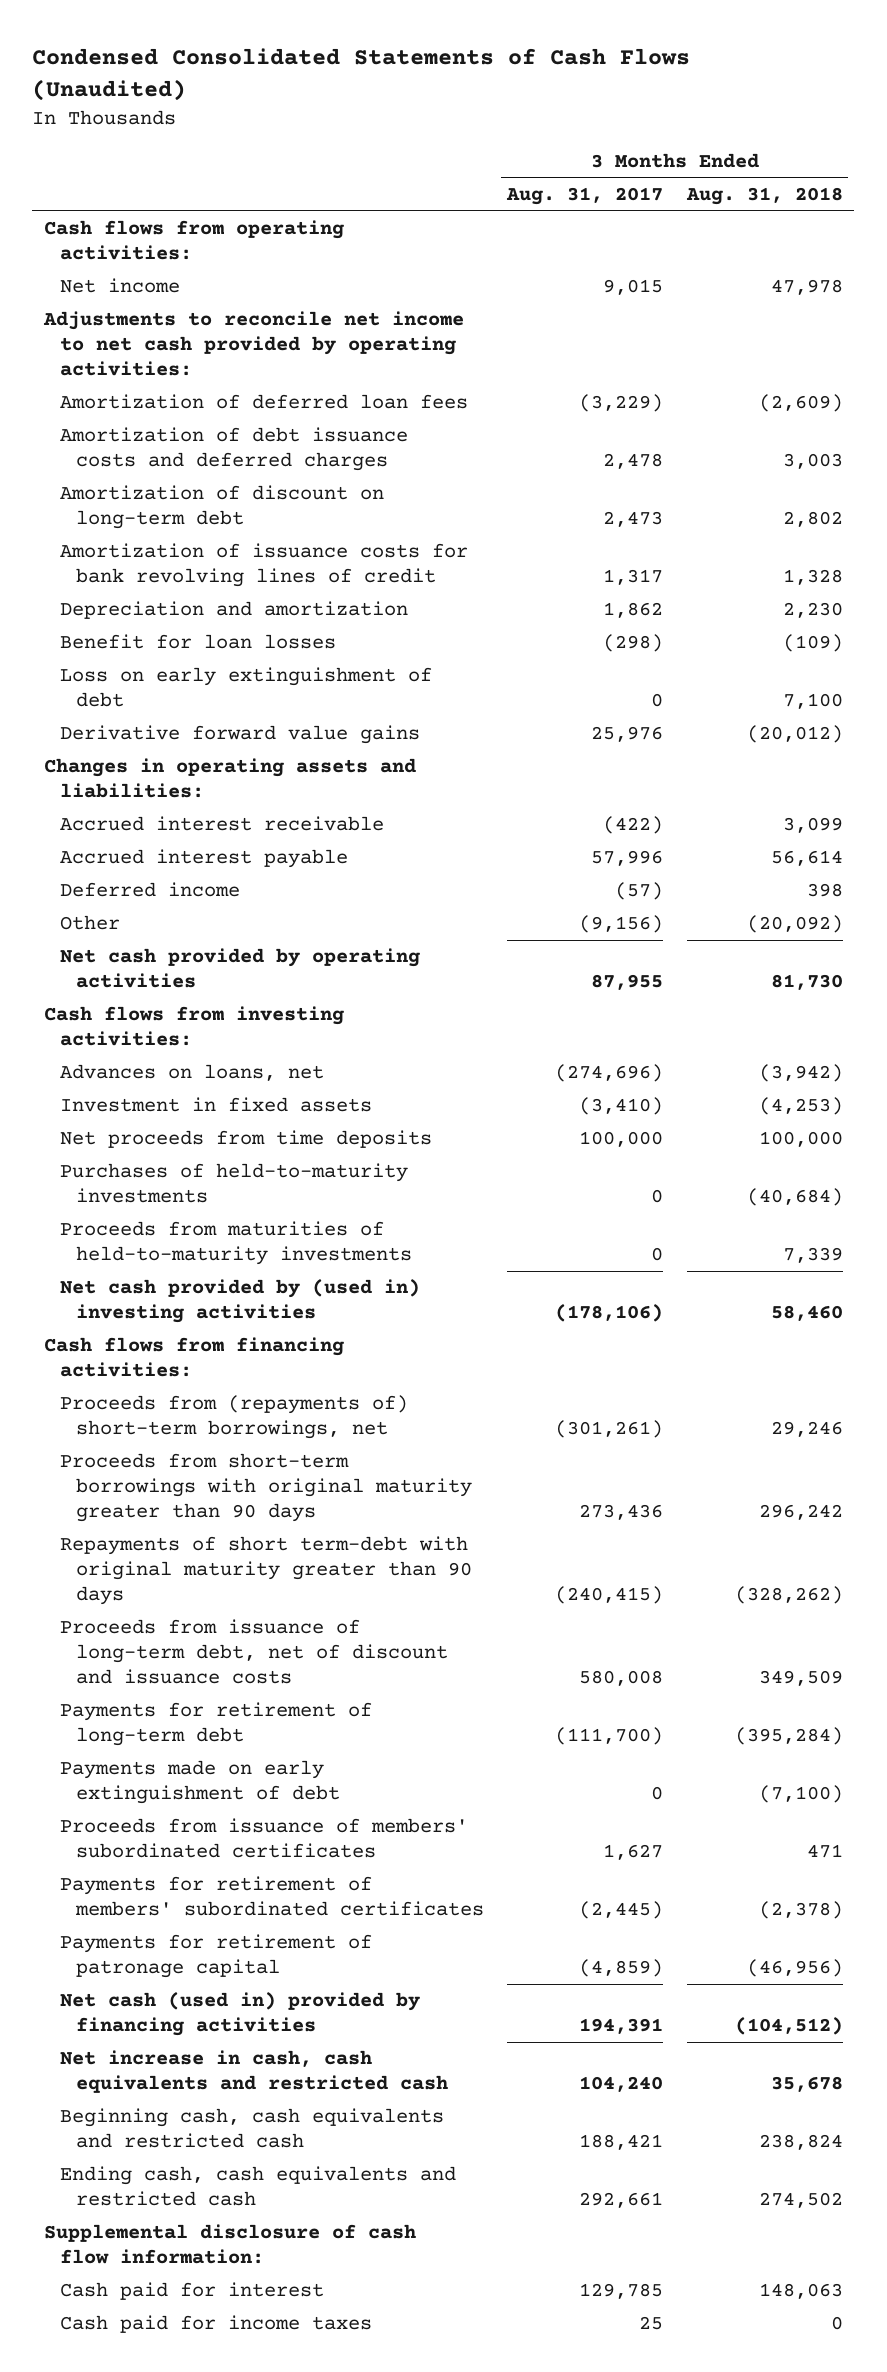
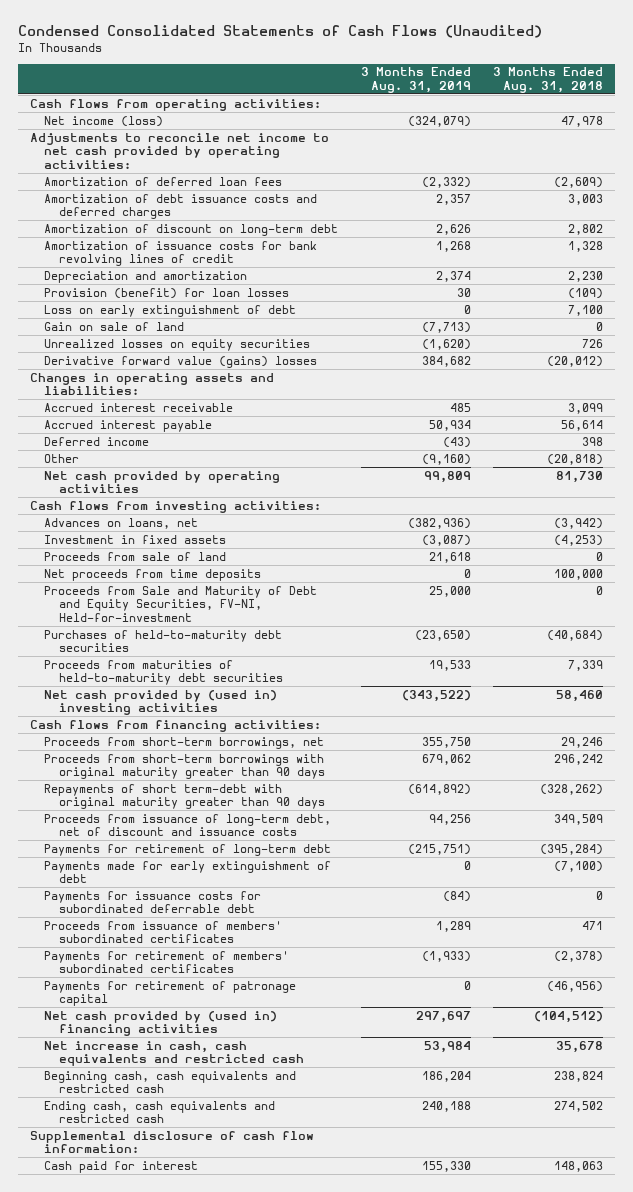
- | 3 Months Ended Aug. 31, 2017 | 3 Months Ended Aug. 31, 2018
+ | 3 Months Ended Aug. 31, 2019 | 3 Months Ended Aug. 31, 2018
- Net income | 9,015 | 47,978
+ Net income (loss) | (324,079) | 47,978
- Benefit for loan losses | (298) | (109)
+ Provision (benefit) for loan losses | 30 | (109)
- Derivative forward value gains | 25,976 | (20,012)
+ Gain on sale of land | (7,713) | 0
+ Unrealized losses on equity securities | (1,620) | 726
+ Derivative forward value (gains) losses | 384,682 | (20,012)
- Other | (9,156) | (20,092)
+ Other | (9,160) | (20,818)
+ Proceeds from sale of land | 21,618 | 0
- Purchases of held-to-maturity investments | 0 | (40,684)
- Proceeds from maturities of held-to-maturity investments | 0 | 7,339
+ Proceeds from Sale and Maturity of Debt and Equity Securities, FV-NI, Held-for-investment | 25,000 | 0
+ Purchases of held-to-maturity debt securities | (23,650) | (40,684)
+ Proceeds from maturities of held-to-maturity debt securities | 19,533 | 7,339
- Proceeds from (repayments of) short-term borrowings, net | (301,261) | 29,246
+ Proceeds from short-term borrowings, net | 355,750 | 29,246
- Payments made on early extinguishment of debt | 0 | (7,100)
+ Payments made for early extinguishment of debt | 0 | (7,100)
+ Payments for issuance costs for subordinated deferrable debt | (84) | 0
- Net cash (used in) provided by financing activities | 194,391 | (104,512)
+ Net cash provided by (used in) financing activities | 297,697 | (104,512)
- Cash paid for income taxes | 25 | 0

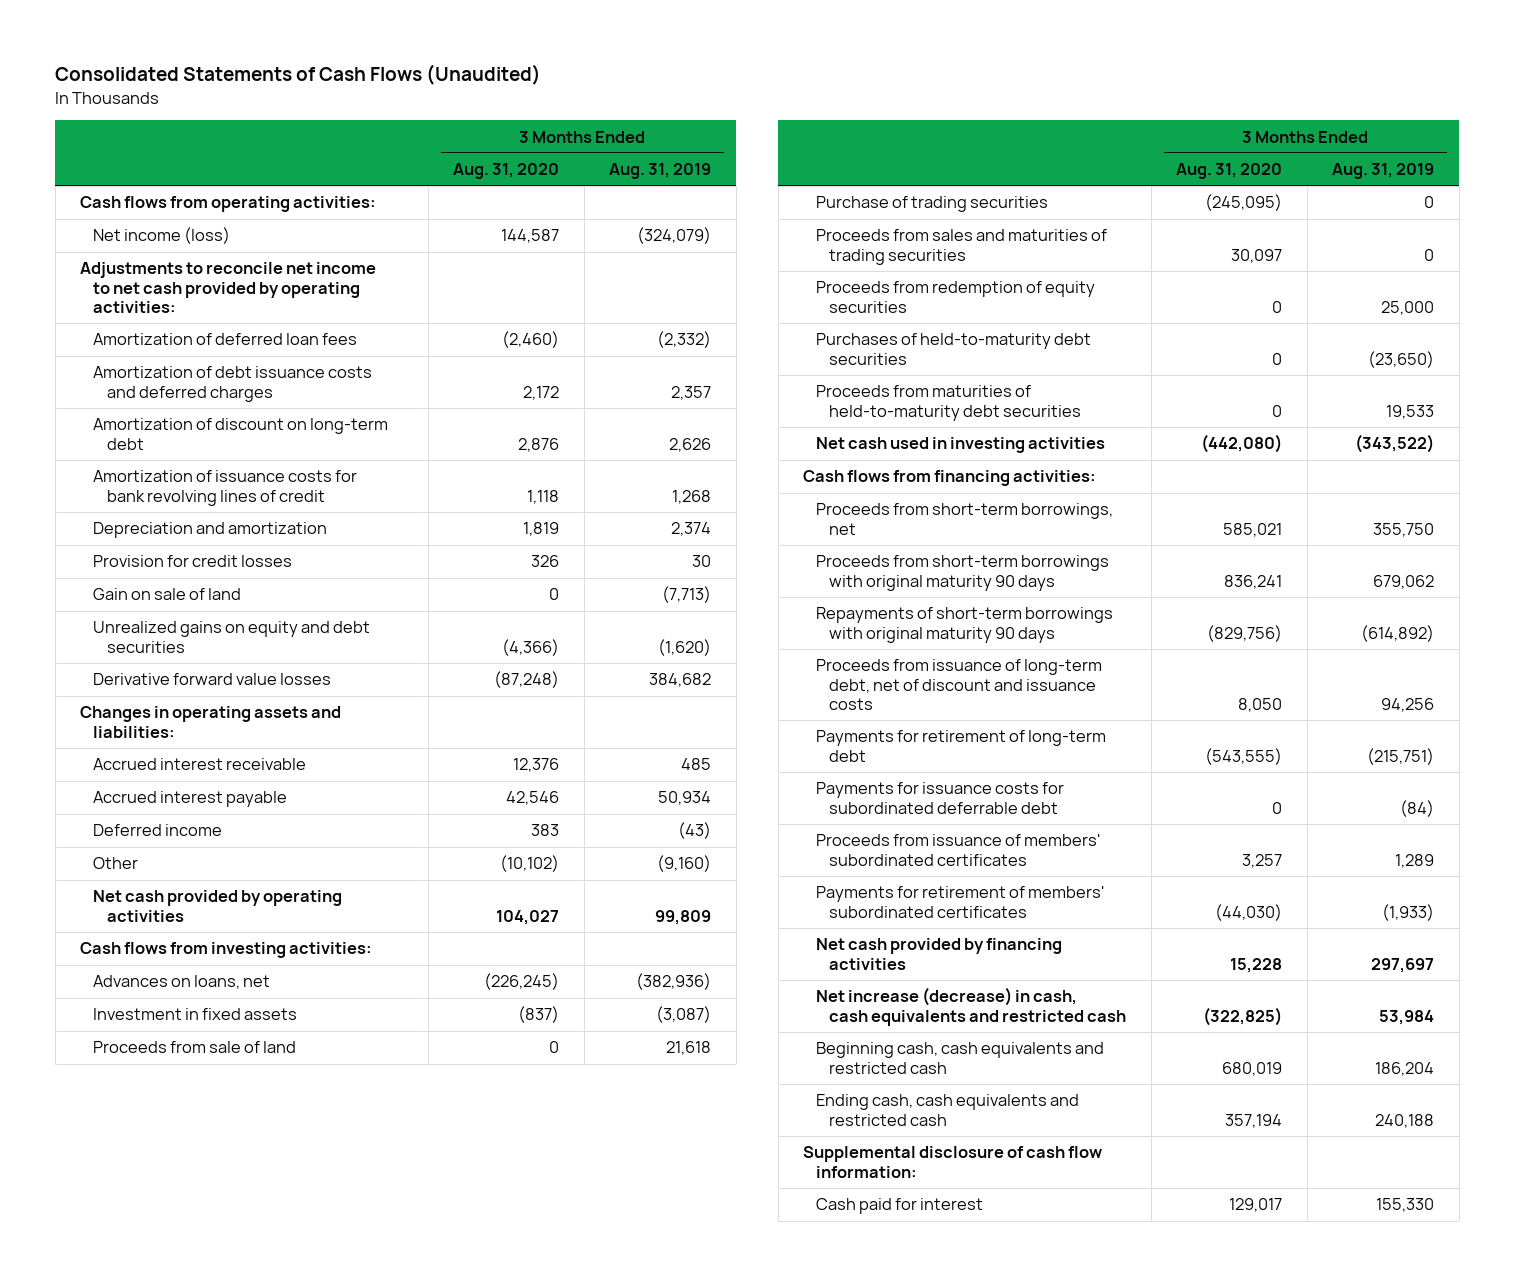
- Condensed Consolidated Statements of Cash Flows (Unaudited)
+ Consolidated Statements of Cash Flows (Unaudited)
- | 3 Months Ended Aug. 31, 2019 | 3 Months Ended Aug. 31, 2018
+ | 3 Months Ended Aug. 31, 2020 | 3 Months Ended Aug. 31, 2019
- Provision (benefit) for loan losses | 30 | (109)
- Loss on early extinguishment of debt | 0 | 7,100
+ Provision for credit losses | 326 | 30
- Unrealized losses on equity securities | (1,620) | 726
- Derivative forward value (gains) losses | 384,682 | (20,012)
+ Unrealized gains on equity and debt securities | (4,366) | (1,620)
+ Derivative forward value losses | (87,248) | 384,682
- Net proceeds from time deposits | 0 | 100,000
- Proceeds from Sale and Maturity of Debt and Equity Securities, FV-NI, Held-for-investment | 25,000 | 0
+ Purchase of trading securities | (245,095) | 0
+ Proceeds from sales and maturities of trading securities | 30,097 | 0
+ Proceeds from redemption of equity securities | 0 | 25,000
- Net cash provided by (used in) investing activities | (343,522) | 58,460
+ Net cash used in investing activities | (442,080) | (343,522)
- Proceeds from short-term borrowings with original maturity greater than 90 days | 679,062 | 296,242
- Repayments of short term-debt with original maturity greater than 90 days | (614,892) | (328,262)
+ Proceeds from short-term borrowings with original maturity 90 days | 836,241 | 679,062
+ Repayments of short-term borrowings with original maturity 90 days | (829,756) | (614,892)
- Payments made for early extinguishment of debt | 0 | (7,100)
- Payments for retirement of patronage capital | 0 | (46,956)
- Net cash provided by (used in) financing activities | 297,697 | (104,512)
- Net increase in cash, cash equivalents and restricted cash | 53,984 | 35,678
+ Net cash provided by financing activities | 15,228 | 297,697
+ Net increase (decrease) in cash, cash equivalents and restricted cash | (322,825) | 53,984

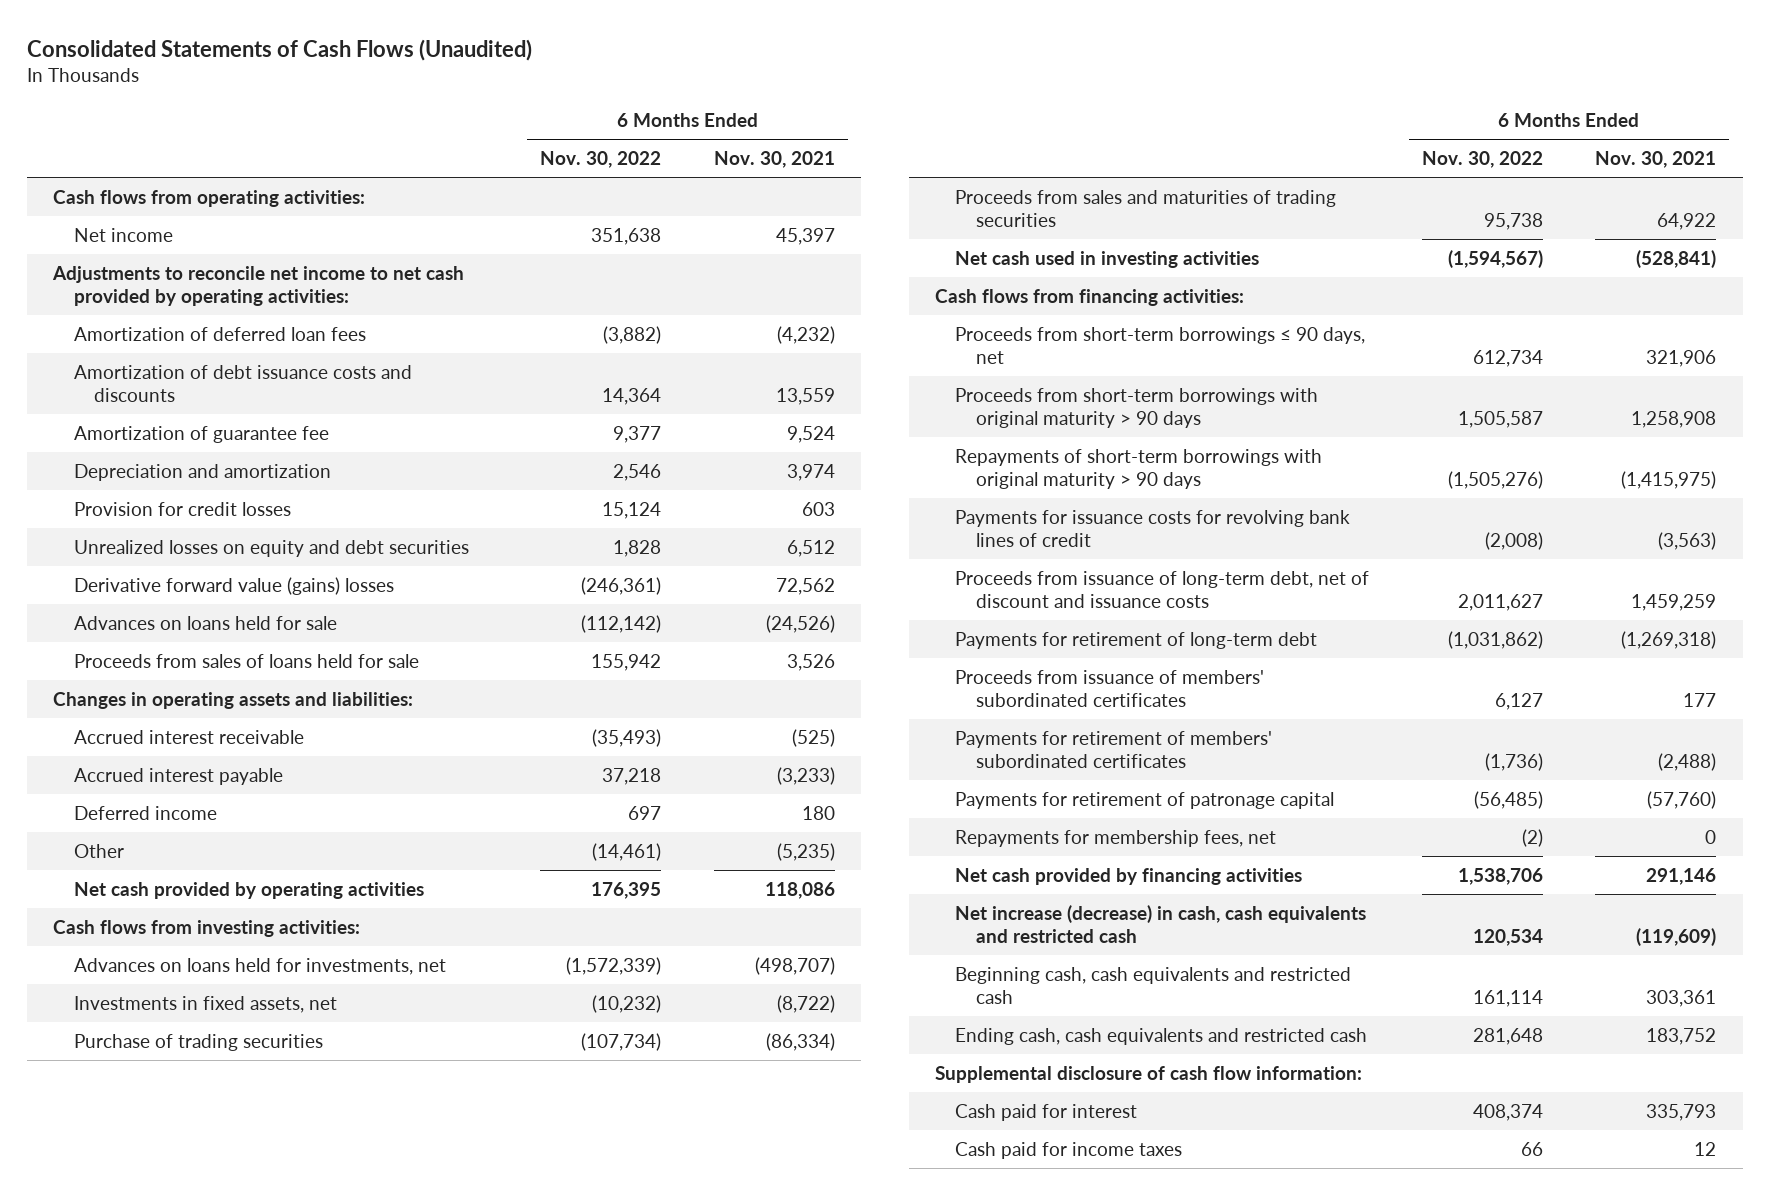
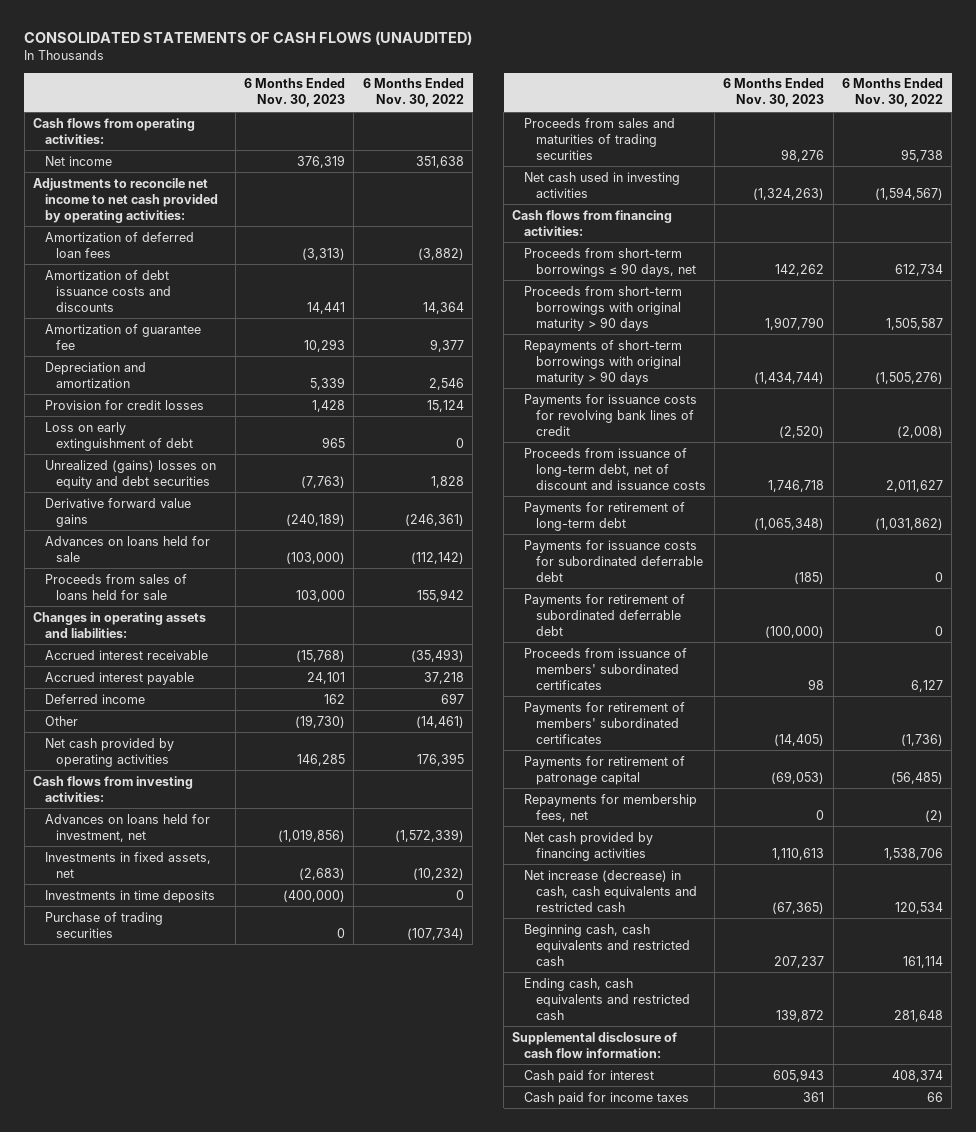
- Consolidated Statements of Cash Flows (Unaudited)
+ CONSOLIDATED STATEMENTS OF CASH FLOWS (UNAUDITED)
- | 6 Months Ended Nov. 30, 2022 | 6 Months Ended Nov. 30, 2021
+ | 6 Months Ended Nov. 30, 2023 | 6 Months Ended Nov. 30, 2022
- Unrealized losses on equity and debt securities | 1,828 | 6,512
- Derivative forward value (gains) losses | (246,361) | 72,562
+ Loss on early extinguishment of debt | 965 | 0
+ Unrealized (gains) losses on equity and debt securities | (7,763) | 1,828
+ Derivative forward value gains | (240,189) | (246,361)
- Advances on loans held for investments, net | (1,572,339) | (498,707)
+ Advances on loans held for investment, net | (1,019,856) | (1,572,339)
+ Investments in time deposits | (400,000) | 0
+ Payments for issuance costs for subordinated deferrable debt | (185) | 0
+ Payments for retirement of subordinated deferrable debt | (100,000) | 0

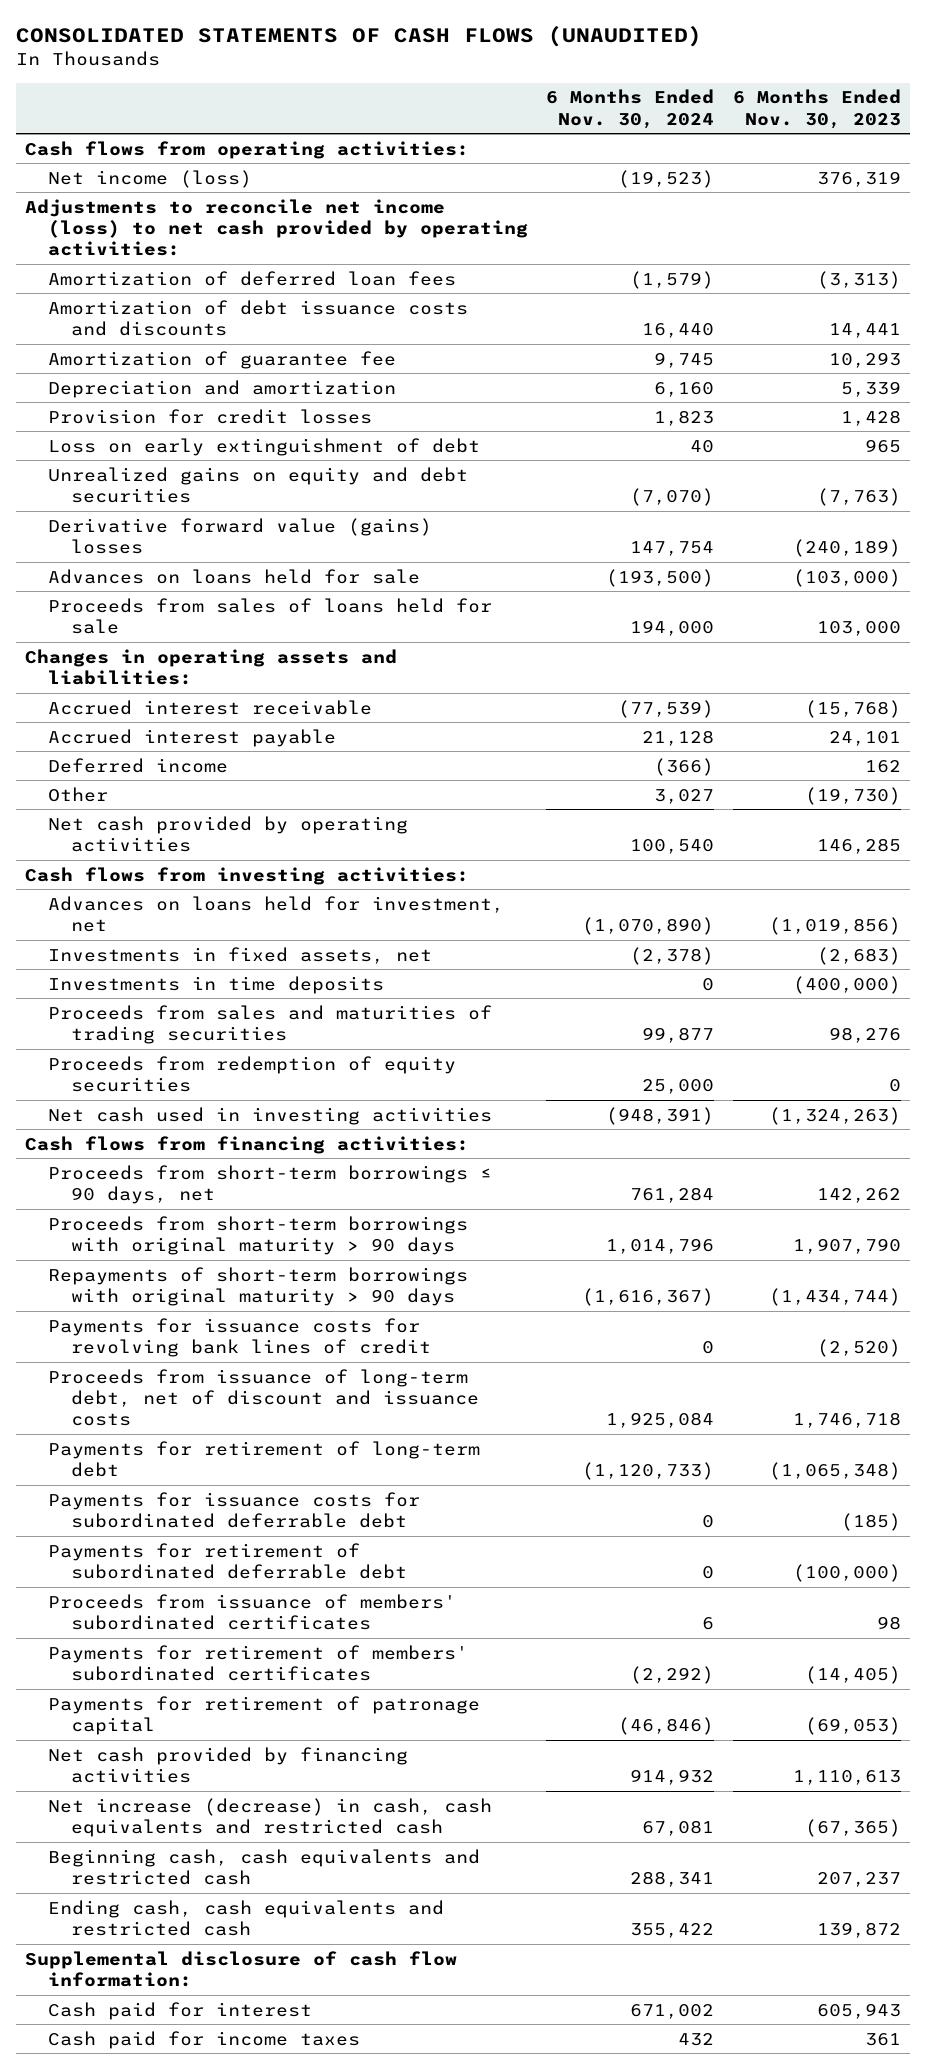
- | 6 Months Ended Nov. 30, 2023 | 6 Months Ended Nov. 30, 2022
+ | 6 Months Ended Nov. 30, 2024 | 6 Months Ended Nov. 30, 2023
- Net income | 376,319 | 351,638
- Adjustments to reconcile net income to net cash provided by operating activities:
+ Net income (loss) | (19,523) | 376,319
+ Adjustments to reconcile net income (loss) to net cash provided by operating activities:
- Unrealized (gains) losses on equity and debt securities | (7,763) | 1,828
- Derivative forward value gains | (240,189) | (246,361)
+ Unrealized gains on equity and debt securities | (7,070) | (7,763)
+ Derivative forward value (gains) losses | 147,754 | (240,189)
- Purchase of trading securities | 0 | (107,734)
+ Proceeds from redemption of equity securities | 25,000 | 0
- Repayments for membership fees, net | 0 | (2)

